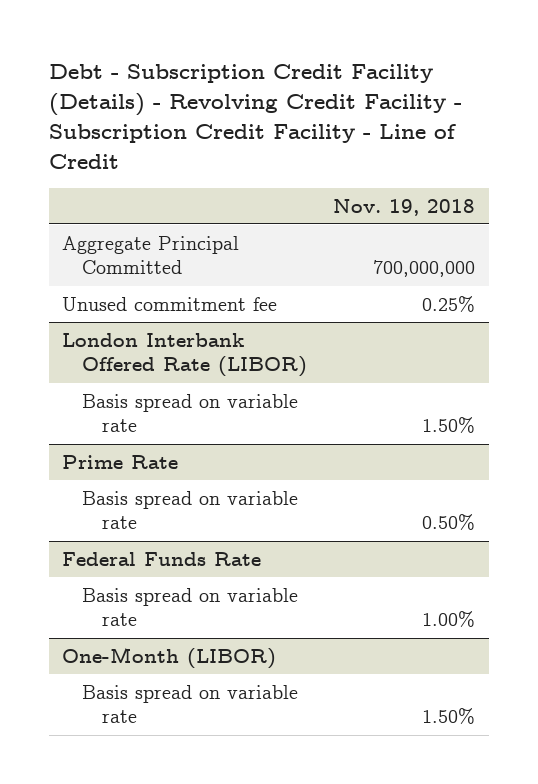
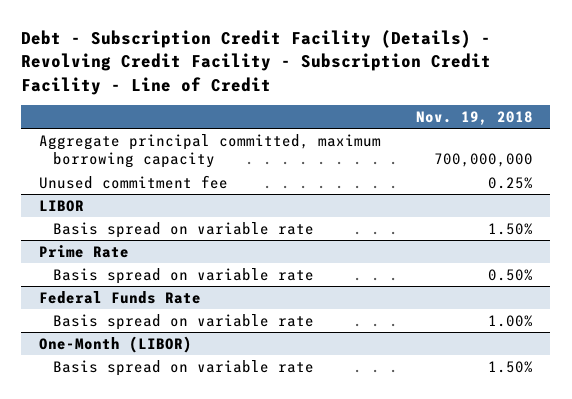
- Aggregate Principal Committed | 700,000,000
+ Aggregate principal committed, maximum borrowing capacity | 700,000,000
- London Interbank Offered Rate (LIBOR)
+ LIBOR

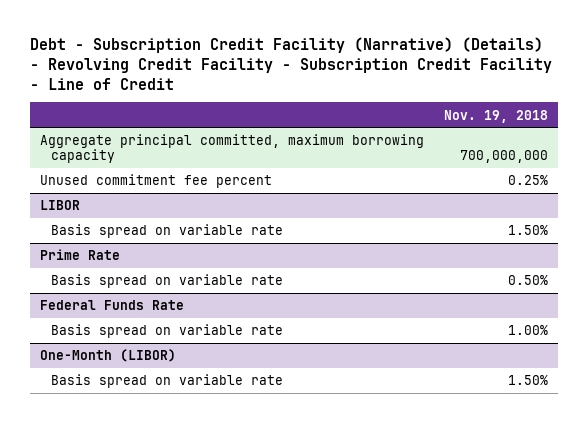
- Debt - Subscription Credit Facility (Details) - Revolving Credit Facility - Subscription Credit Facility - Line of Credit
+ Debt - Subscription Credit Facility (Narrative) (Details) - Revolving Credit Facility - Subscription Credit Facility - Line of Credit
- Unused commitment fee | 0.25%
+ Unused commitment fee percent | 0.25%

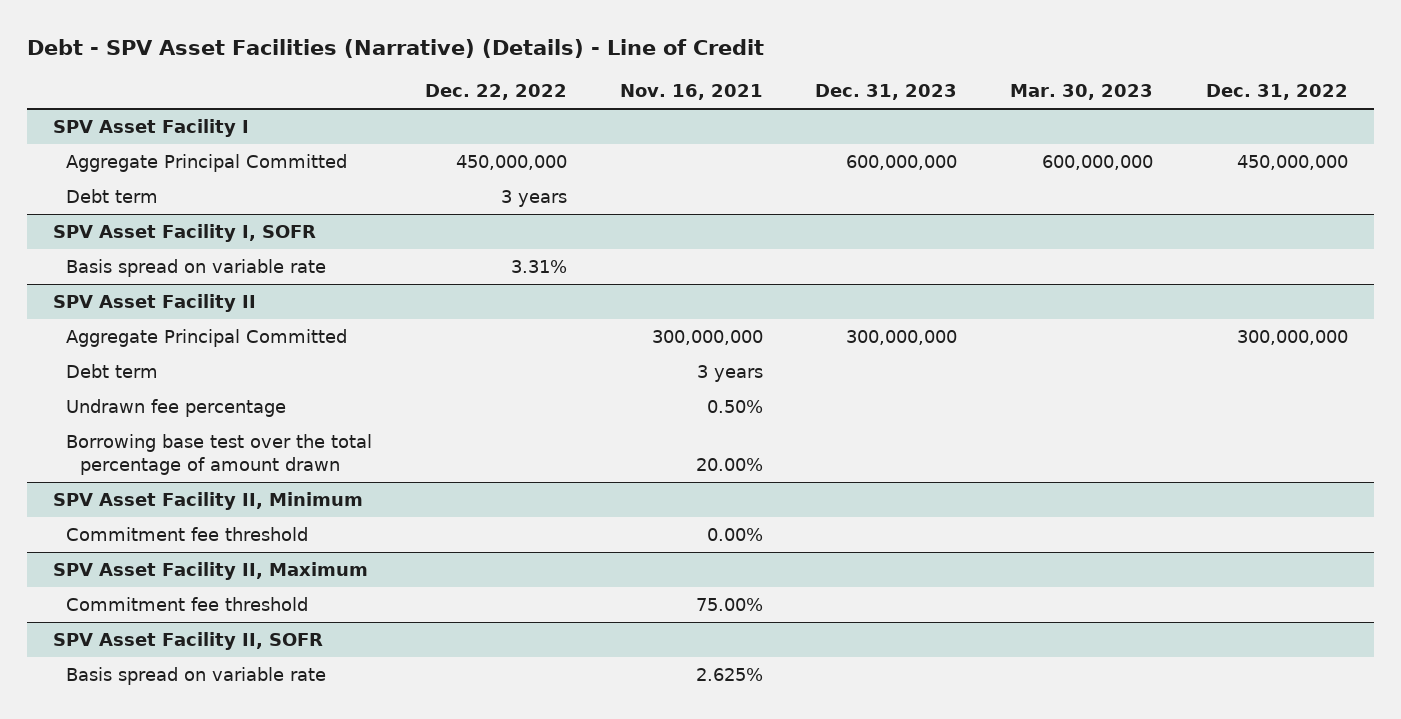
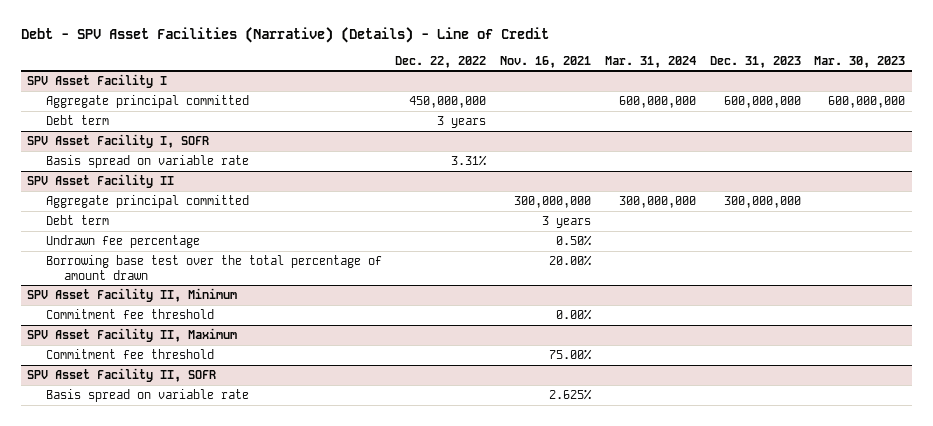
- | Dec. 22, 2022 | Nov. 16, 2021 | Dec. 31, 2023 | Mar. 30, 2023 | Dec. 31, 2022
+ | Dec. 22, 2022 | Nov. 16, 2021 | Mar. 31, 2024 | Dec. 31, 2023 | Mar. 30, 2023
@ SPV Asset Facility I
- Aggregate Principal Committed | 450,000,000 | | 600,000,000 | 600,000,000 | 450,000,000
+ Aggregate principal committed | 450,000,000 | | 600,000,000 | 600,000,000 | 600,000,000
@ SPV Asset Facility II
- Aggregate Principal Committed | | 300,000,000 | 300,000,000 | | 300,000,000
+ Aggregate principal committed | | 300,000,000 | 300,000,000 | 300,000,000 |

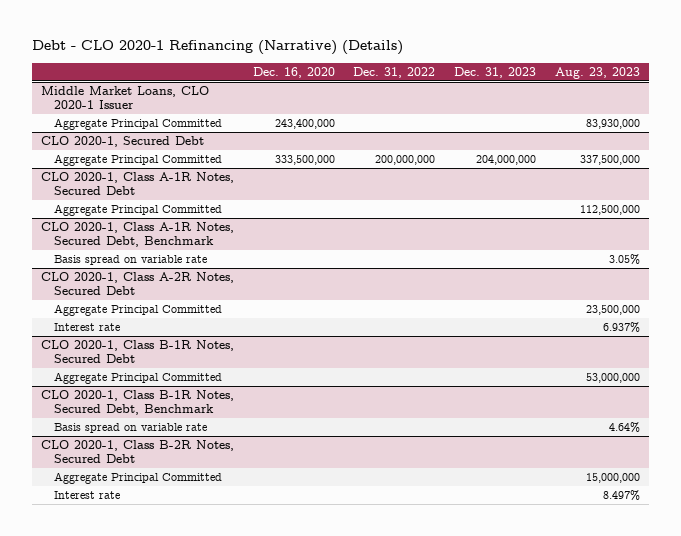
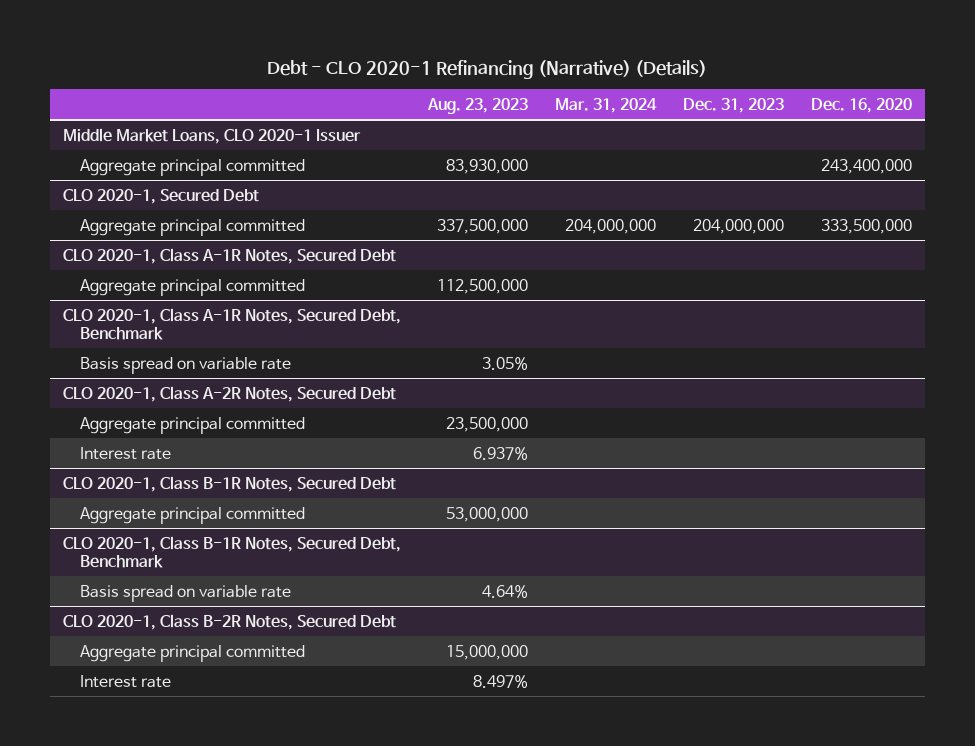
- | Dec. 16, 2020 | Dec. 31, 2022 | Dec. 31, 2023 | Aug. 23, 2023
+ | Aug. 23, 2023 | Mar. 31, 2024 | Dec. 31, 2023 | Dec. 16, 2020
@ Middle Market Loans, CLO 2020-1 Issuer
- Aggregate Principal Committed | 243,400,000 | | | 83,930,000
+ Aggregate principal committed | 83,930,000 | | | 243,400,000
@ CLO 2020-1, Secured Debt
- Aggregate Principal Committed | 333,500,000 | 200,000,000 | 204,000,000 | 337,500,000
+ Aggregate principal committed | 337,500,000 | 204,000,000 | 204,000,000 | 333,500,000
@ CLO 2020-1, Class A-1R Notes, Secured Debt
- Aggregate Principal Committed | | | | 112,500,000
+ Aggregate principal committed | 112,500,000 | | |
@ CLO 2020-1, Class A-2R Notes, Secured Debt
- Aggregate Principal Committed | | | | 23,500,000
+ Aggregate principal committed | 23,500,000 | | |
@ CLO 2020-1, Class B-1R Notes, Secured Debt
- Aggregate Principal Committed | | | | 53,000,000
+ Aggregate principal committed | 53,000,000 | | |
@ CLO 2020-1, Class B-2R Notes, Secured Debt
- Aggregate Principal Committed | | | | 15,000,000
+ Aggregate principal committed | 15,000,000 | | |

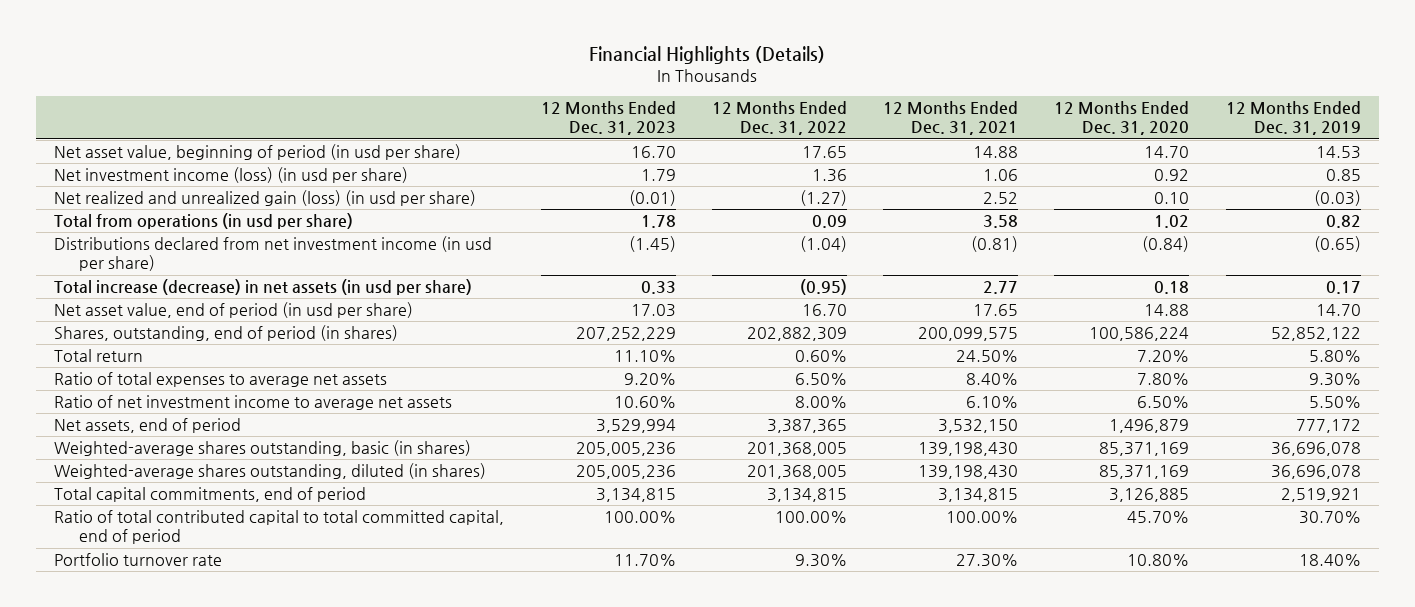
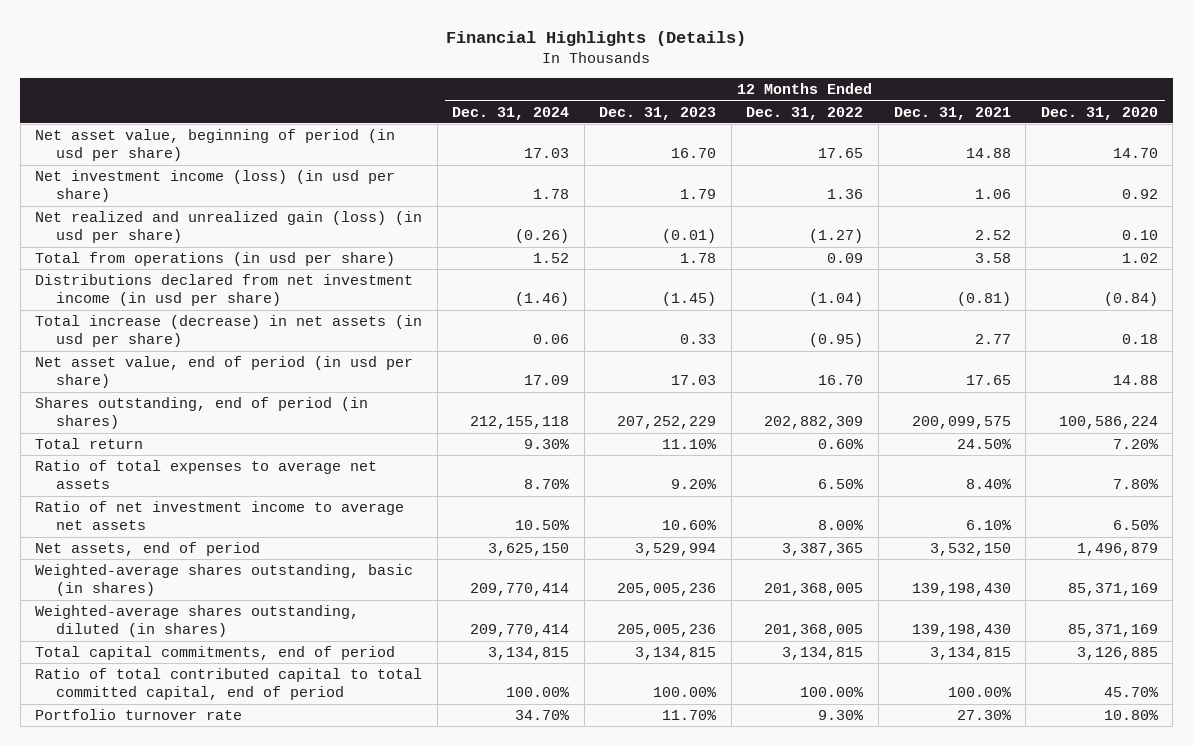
- | 12 Months Ended Dec. 31, 2023 | 12 Months Ended Dec. 31, 2022 | 12 Months Ended Dec. 31, 2021 | 12 Months Ended Dec. 31, 2020 | 12 Months Ended Dec. 31, 2019
+ | 12 Months Ended Dec. 31, 2024 | 12 Months Ended Dec. 31, 2023 | 12 Months Ended Dec. 31, 2022 | 12 Months Ended Dec. 31, 2021 | 12 Months Ended Dec. 31, 2020
- Shares, outstanding, end of period (in shares) | 207,252,229 | 202,882,309 | 200,099,575 | 100,586,224 | 52,852,122
+ Shares outstanding, end of period (in shares) | 212,155,118 | 207,252,229 | 202,882,309 | 200,099,575 | 100,586,224

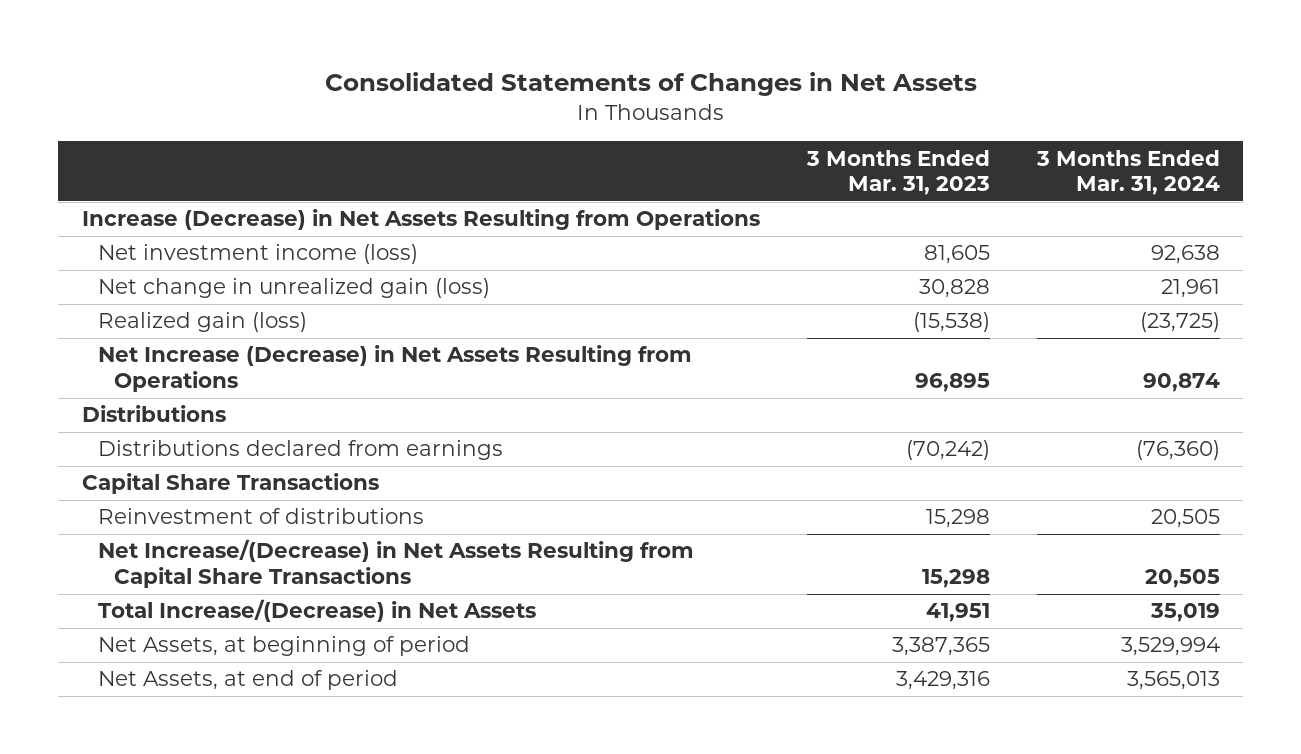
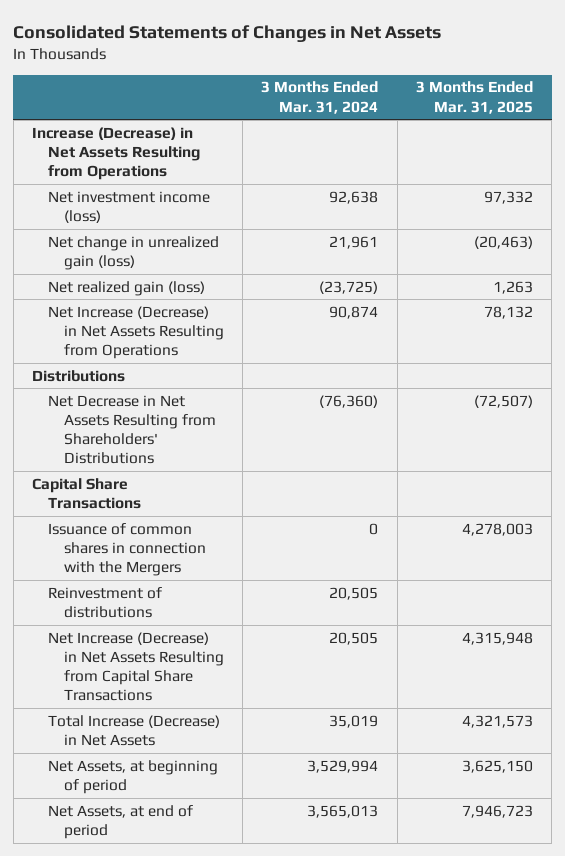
- | 3 Months Ended Mar. 31, 2023 | 3 Months Ended Mar. 31, 2024
+ | 3 Months Ended Mar. 31, 2024 | 3 Months Ended Mar. 31, 2025
- Realized gain (loss) | (15,538) | (23,725)
+ Net realized gain (loss) | (23,725) | 1,263
- Distributions declared from earnings | (70,242) | (76,360)
+ Net Decrease in Net Assets Resulting from Shareholders' Distributions | (76,360) | (72,507)
+ Issuance of common shares in connection with the Mergers | 0 | 4,278,003
- Net Increase/(Decrease) in Net Assets Resulting from Capital Share Transactions | 15,298 | 20,505
- Total Increase/(Decrease) in Net Assets | 41,951 | 35,019
+ Net Increase (Decrease) in Net Assets Resulting from Capital Share Transactions | 20,505 | 4,315,948
+ Total Increase (Decrease) in Net Assets | 35,019 | 4,321,573

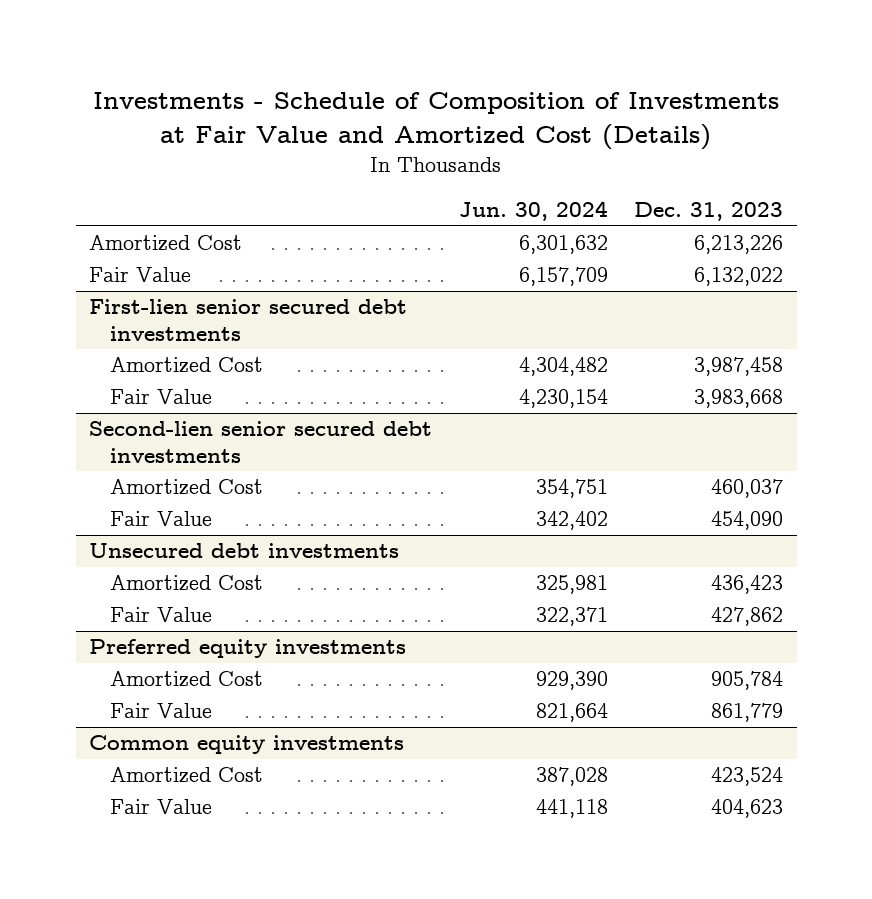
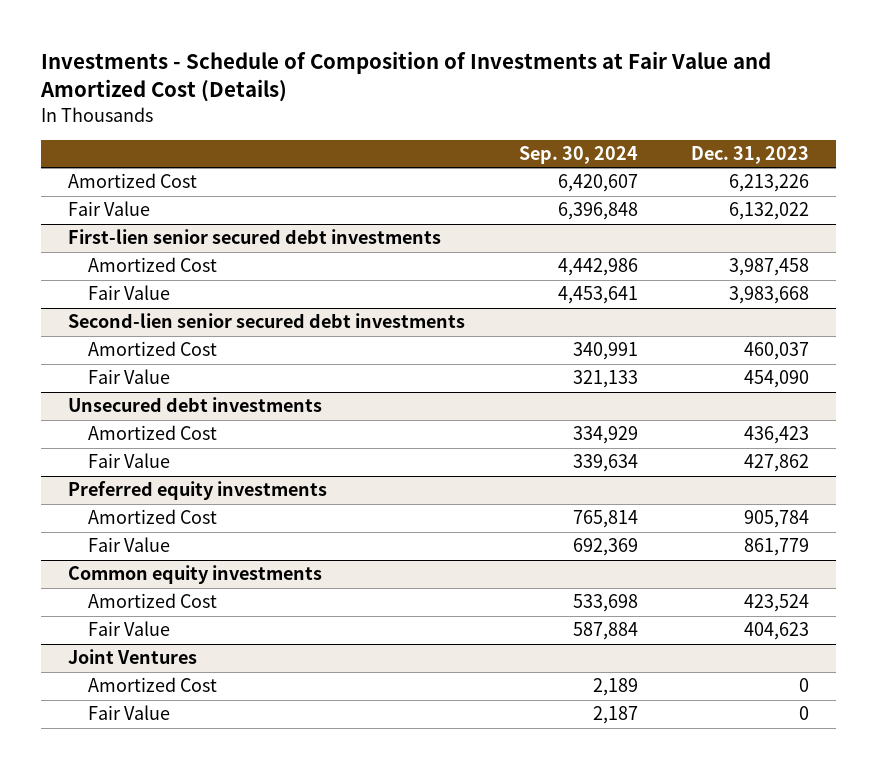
- | Jun. 30, 2024 | Dec. 31, 2023
+ | Sep. 30, 2024 | Dec. 31, 2023
+ Joint Ventures
+ Amortized Cost | 2,189 | 0
+ Fair Value | 2,187 | 0

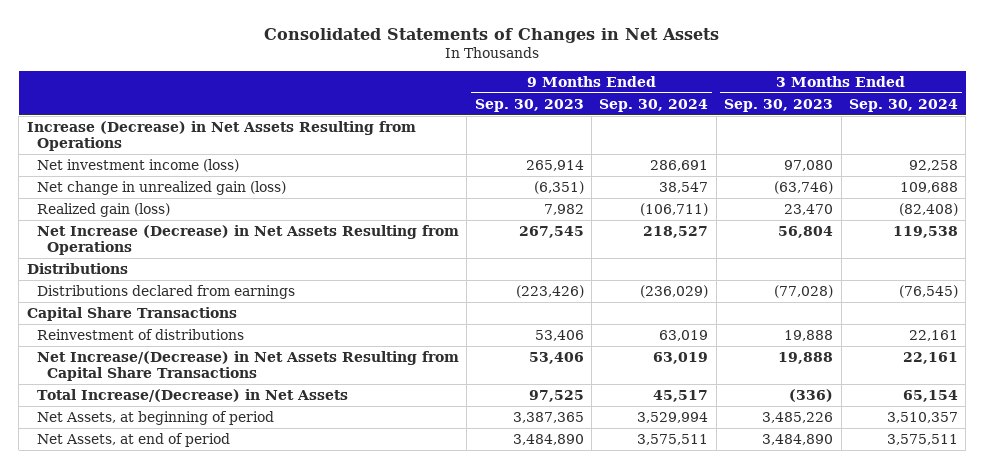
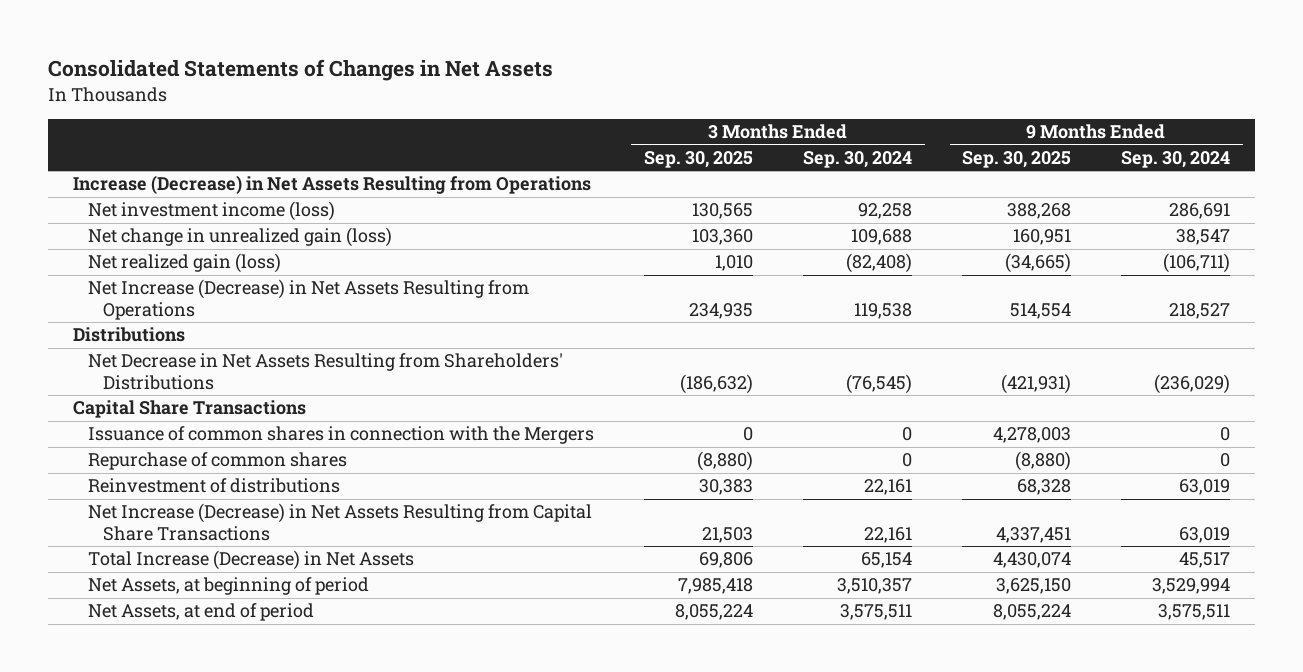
- | 9 Months Ended Sep. 30, 2023 | 9 Months Ended Sep. 30, 2024 | 3 Months Ended Sep. 30, 2023 | 3 Months Ended Sep. 30, 2024
+ | 3 Months Ended Sep. 30, 2025 | 3 Months Ended Sep. 30, 2024 | 9 Months Ended Sep. 30, 2025 | 9 Months Ended Sep. 30, 2024
- Realized gain (loss) | 7,982 | (106,711) | 23,470 | (82,408)
+ Net realized gain (loss) | 1,010 | (82,408) | (34,665) | (106,711)
- Distributions declared from earnings | (223,426) | (236,029) | (77,028) | (76,545)
+ Net Decrease in Net Assets Resulting from Shareholders' Distributions | (186,632) | (76,545) | (421,931) | (236,029)
+ Issuance of common shares in connection with the Mergers | 0 | 0 | 4,278,003 | 0
+ Repurchase of common shares | (8,880) | 0 | (8,880) | 0
- Net Increase/(Decrease) in Net Assets Resulting from Capital Share Transactions | 53,406 | 63,019 | 19,888 | 22,161
- Total Increase/(Decrease) in Net Assets | 97,525 | 45,517 | (336) | 65,154
+ Net Increase (Decrease) in Net Assets Resulting from Capital Share Transactions | 21,503 | 22,161 | 4,337,451 | 63,019
+ Total Increase (Decrease) in Net Assets | 69,806 | 65,154 | 4,430,074 | 45,517

